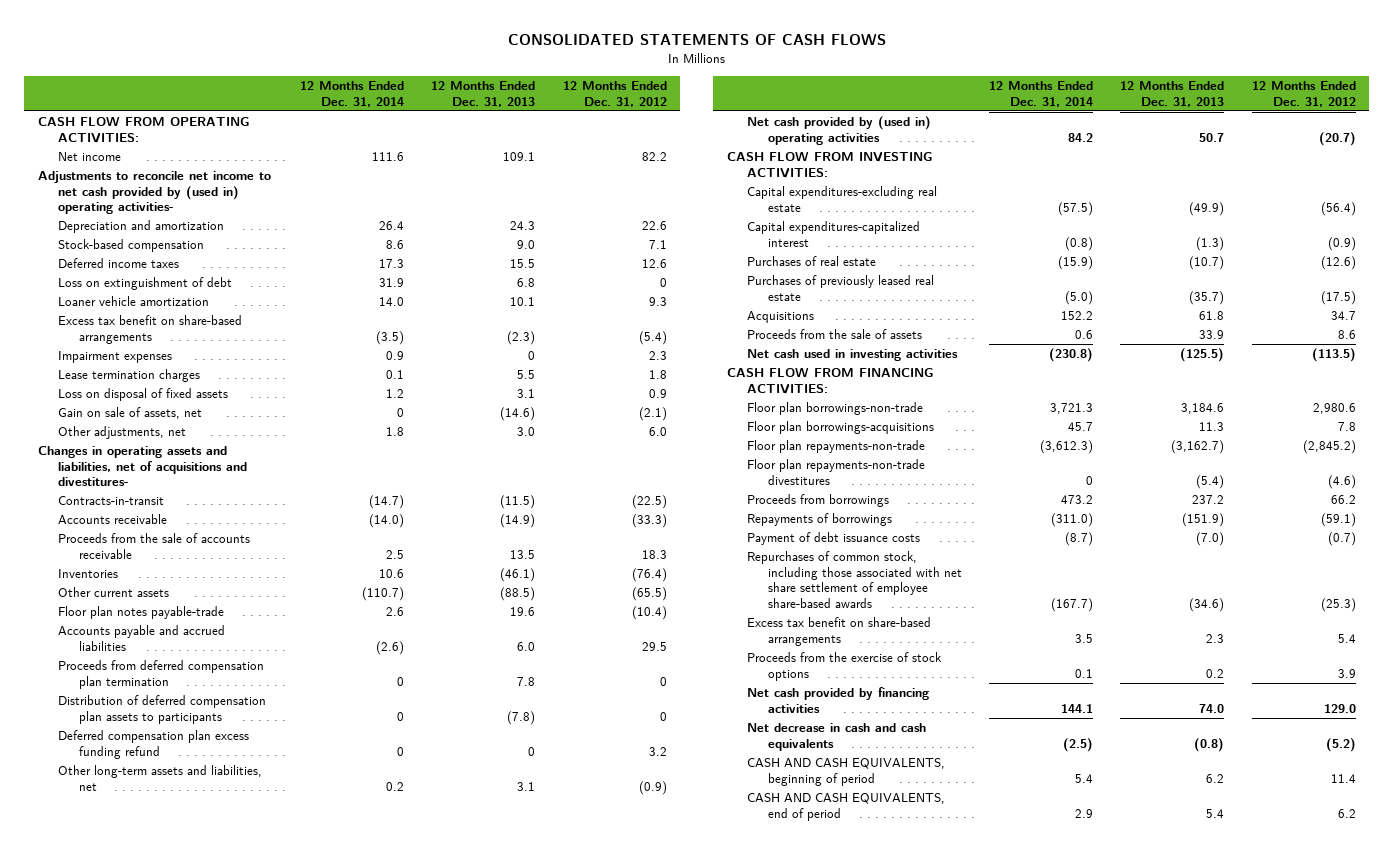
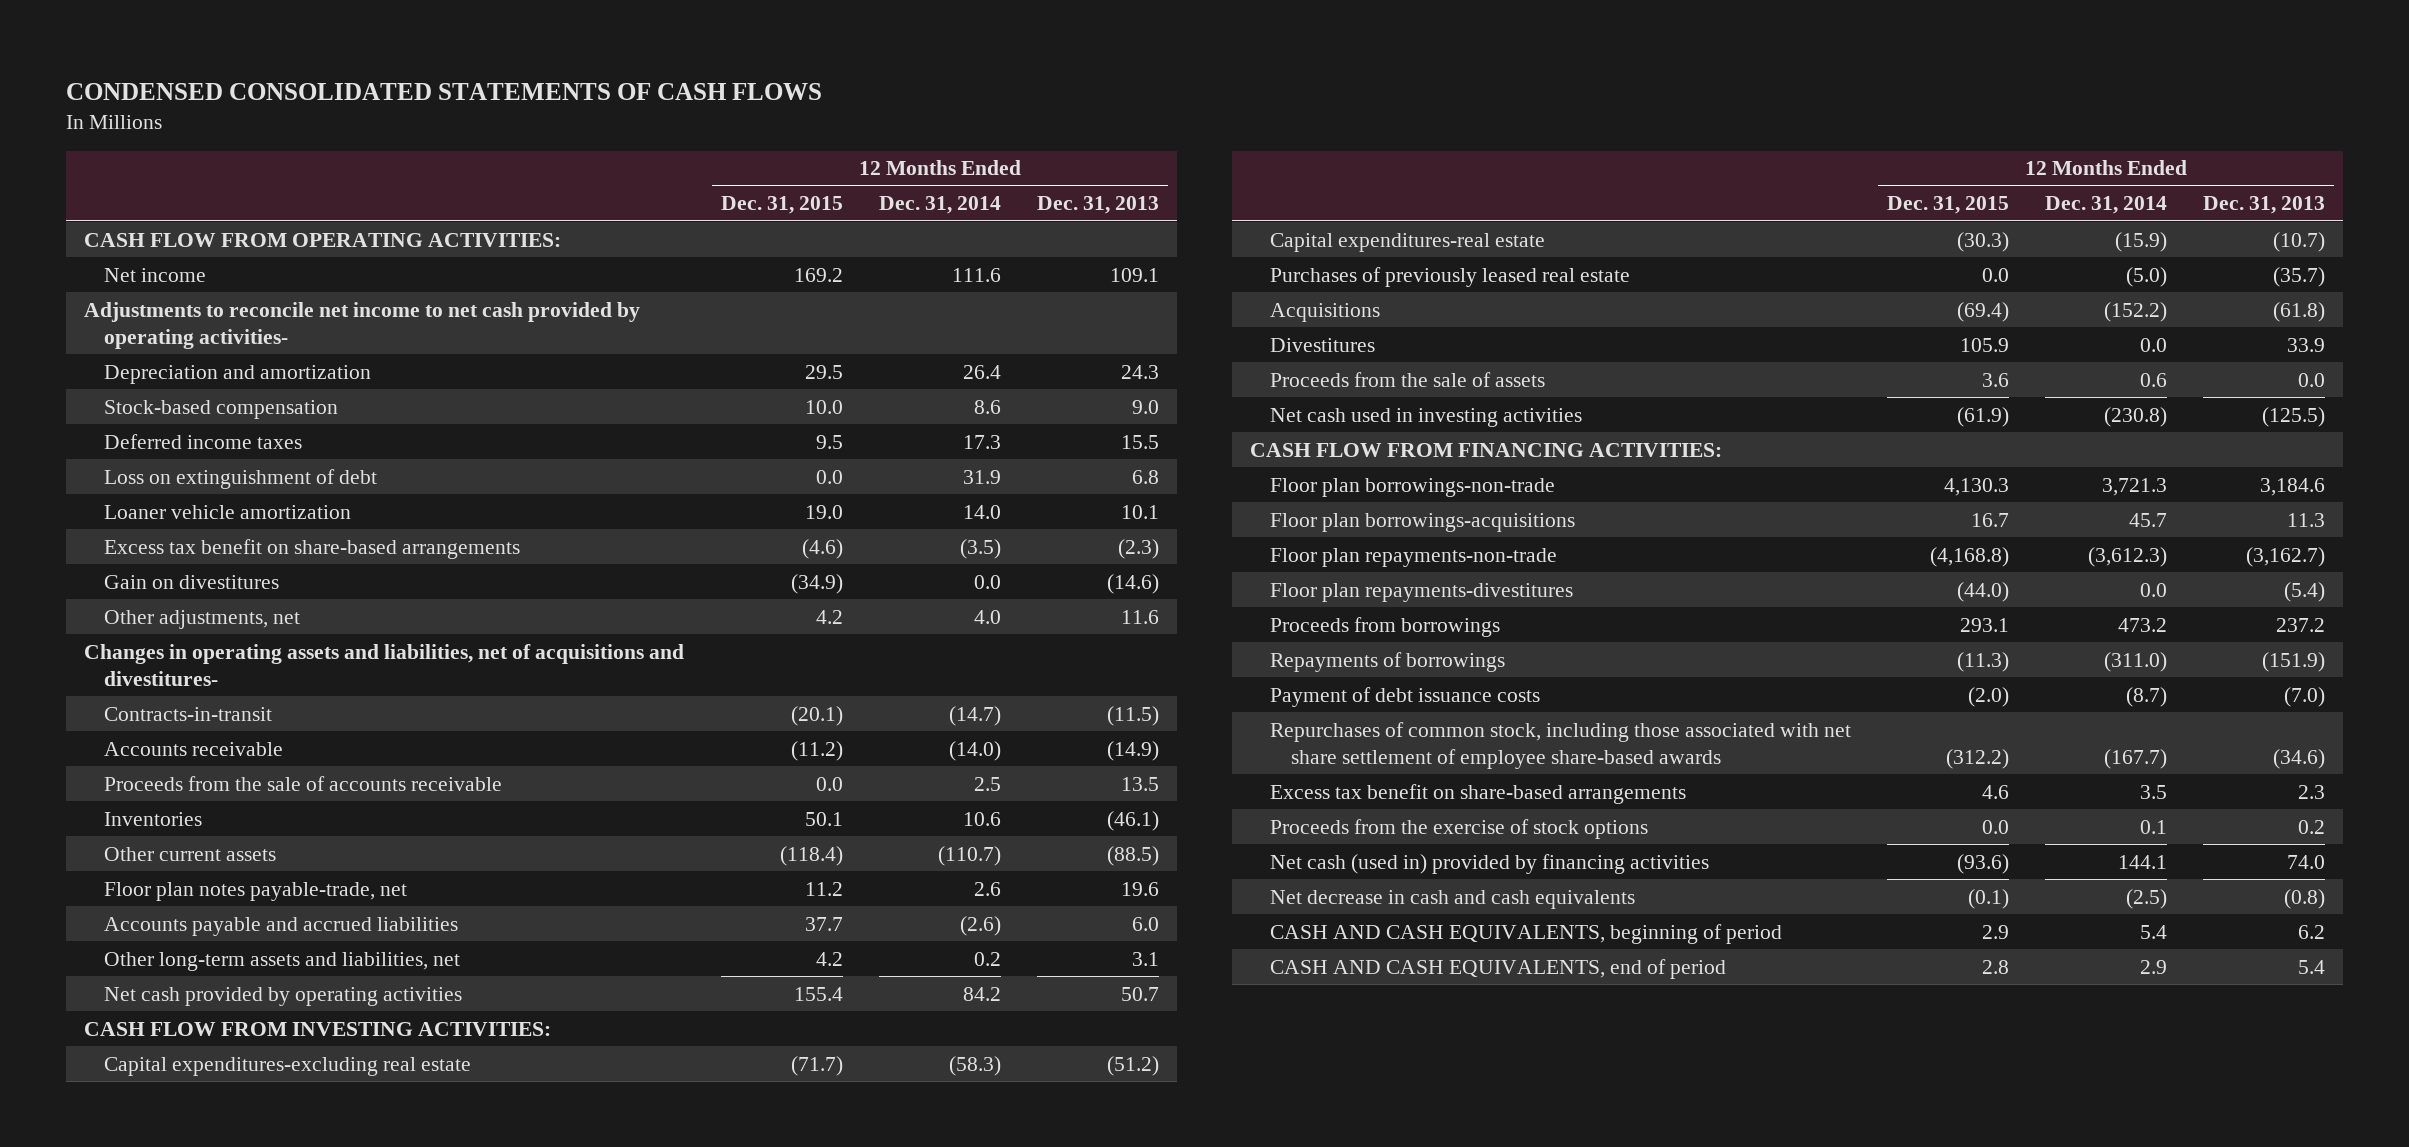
- CONSOLIDATED STATEMENTS OF CASH FLOWS
+ CONDENSED CONSOLIDATED STATEMENTS OF CASH FLOWS
- | 12 Months Ended Dec. 31, 2014 | 12 Months Ended Dec. 31, 2013 | 12 Months Ended Dec. 31, 2012
+ | 12 Months Ended Dec. 31, 2015 | 12 Months Ended Dec. 31, 2014 | 12 Months Ended Dec. 31, 2013
- Adjustments to reconcile net income to net cash provided by (used in) operating activities-
+ Adjustments to reconcile net income to net cash provided by operating activities-
- Impairment expenses | 0.9 | 0 | 2.3
- Lease termination charges | 0.1 | 5.5 | 1.8
- Loss on disposal of fixed assets | 1.2 | 3.1 | 0.9
- Gain on sale of assets, net | 0 | (14.6) | (2.1)
- Other adjustments, net | 1.8 | 3.0 | 6.0
+ Gain on divestitures | (34.9) | 0.0 | (14.6)
+ Other adjustments, net | 4.2 | 4.0 | 11.6
- Floor plan notes payable-trade | 2.6 | 19.6 | (10.4)
+ Floor plan notes payable-trade, net | 11.2 | 2.6 | 19.6
- Proceeds from deferred compensation plan termination | 0 | 7.8 | 0
- Distribution of deferred compensation plan assets to participants | 0 | (7.8) | 0
- Deferred compensation plan excess funding refund | 0 | 0 | 3.2
- Net cash provided by (used in) operating activities | 84.2 | 50.7 | (20.7)
+ Net cash provided by operating activities | 155.4 | 84.2 | 50.7
- Capital expenditures-excluding real estate | (57.5) | (49.9) | (56.4)
- Capital expenditures-capitalized interest | (0.8) | (1.3) | (0.9)
- Purchases of real estate | (15.9) | (10.7) | (12.6)
+ Capital expenditures-excluding real estate | (71.7) | (58.3) | (51.2)
+ Capital expenditures-real estate | (30.3) | (15.9) | (10.7)
- Acquisitions | 152.2 | 61.8 | 34.7
- Proceeds from the sale of assets | 0.6 | 33.9 | 8.6
+ Acquisitions | (69.4) | (152.2) | (61.8)
+ Divestitures | 105.9 | 0.0 | 33.9
+ Proceeds from the sale of assets | 3.6 | 0.6 | 0.0
- Floor plan repayments-non-trade divestitures | 0 | (5.4) | (4.6)
+ Floor plan repayments-divestitures | (44.0) | 0.0 | (5.4)
- Net cash provided by financing activities | 144.1 | 74.0 | 129.0
+ Net cash (used in) provided by financing activities | (93.6) | 144.1 | 74.0

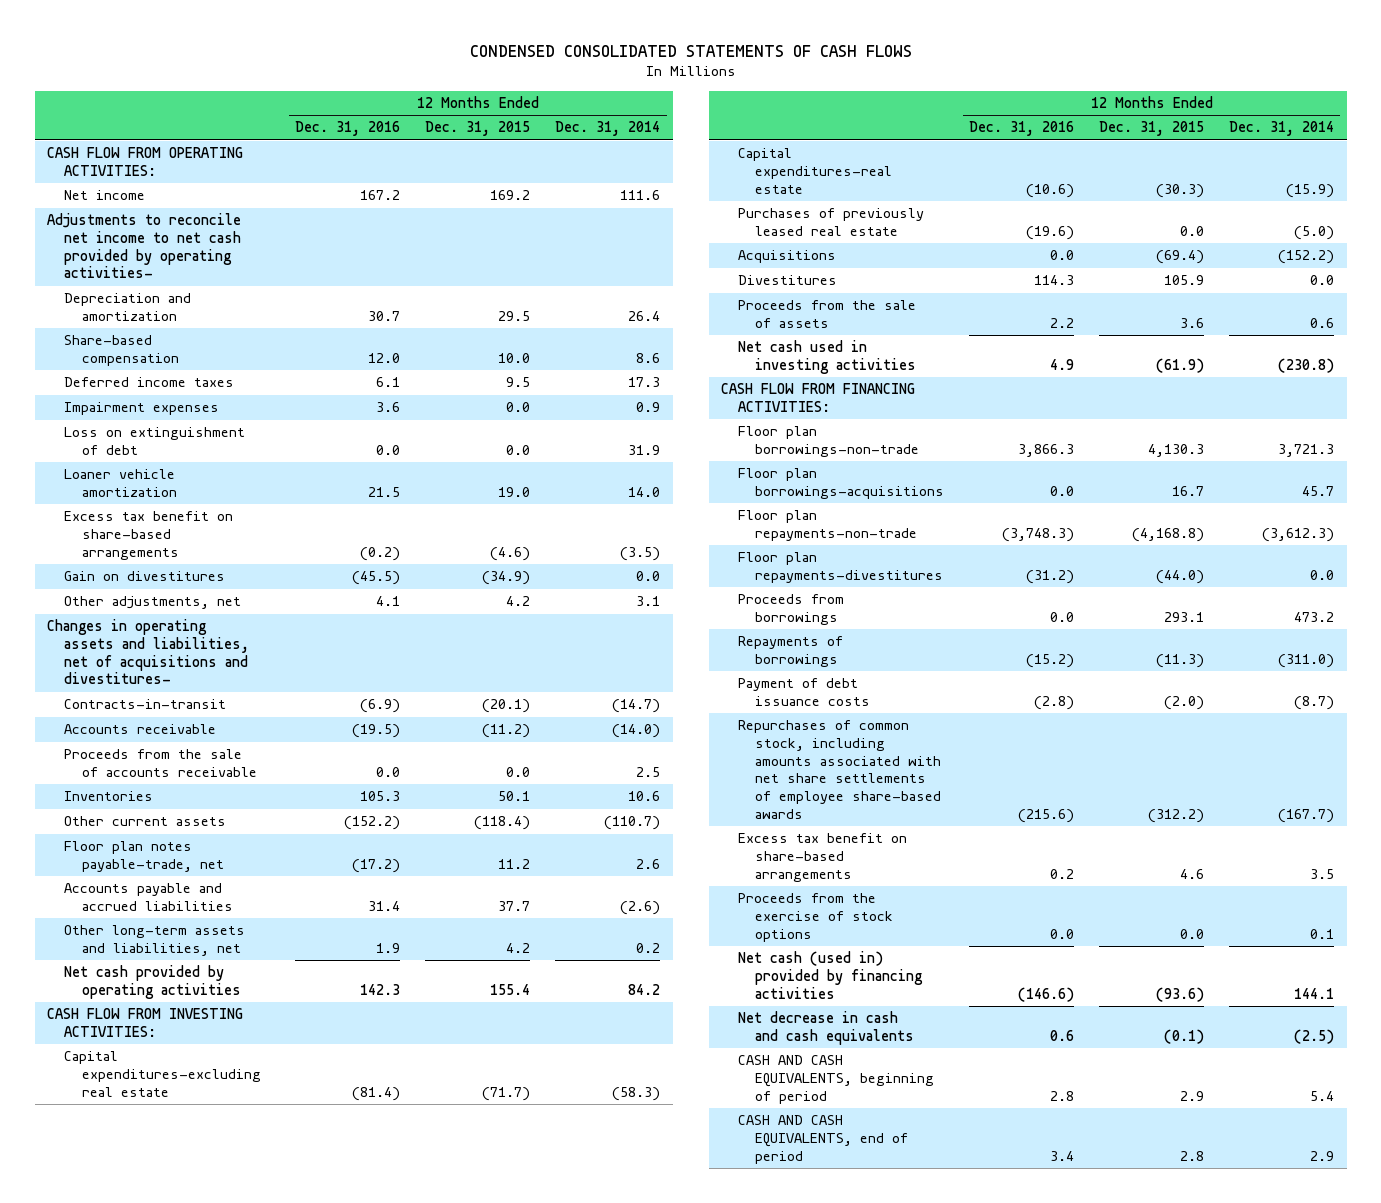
- | 12 Months Ended Dec. 31, 2015 | 12 Months Ended Dec. 31, 2014 | 12 Months Ended Dec. 31, 2013
+ | 12 Months Ended Dec. 31, 2016 | 12 Months Ended Dec. 31, 2015 | 12 Months Ended Dec. 31, 2014
- Stock-based compensation | 10.0 | 8.6 | 9.0
+ Share-based compensation | 12.0 | 10.0 | 8.6
+ Impairment expenses | 3.6 | 0.0 | 0.9
- Other adjustments, net | 4.2 | 4.0 | 11.6
+ Other adjustments, net | 4.1 | 4.2 | 3.1
- Repurchases of common stock, including those associated with net share settlement of employee share-based awards | (312.2) | (167.7) | (34.6)
+ Repurchases of common stock, including amounts associated with net share settlements of employee share-based awards | (215.6) | (312.2) | (167.7)

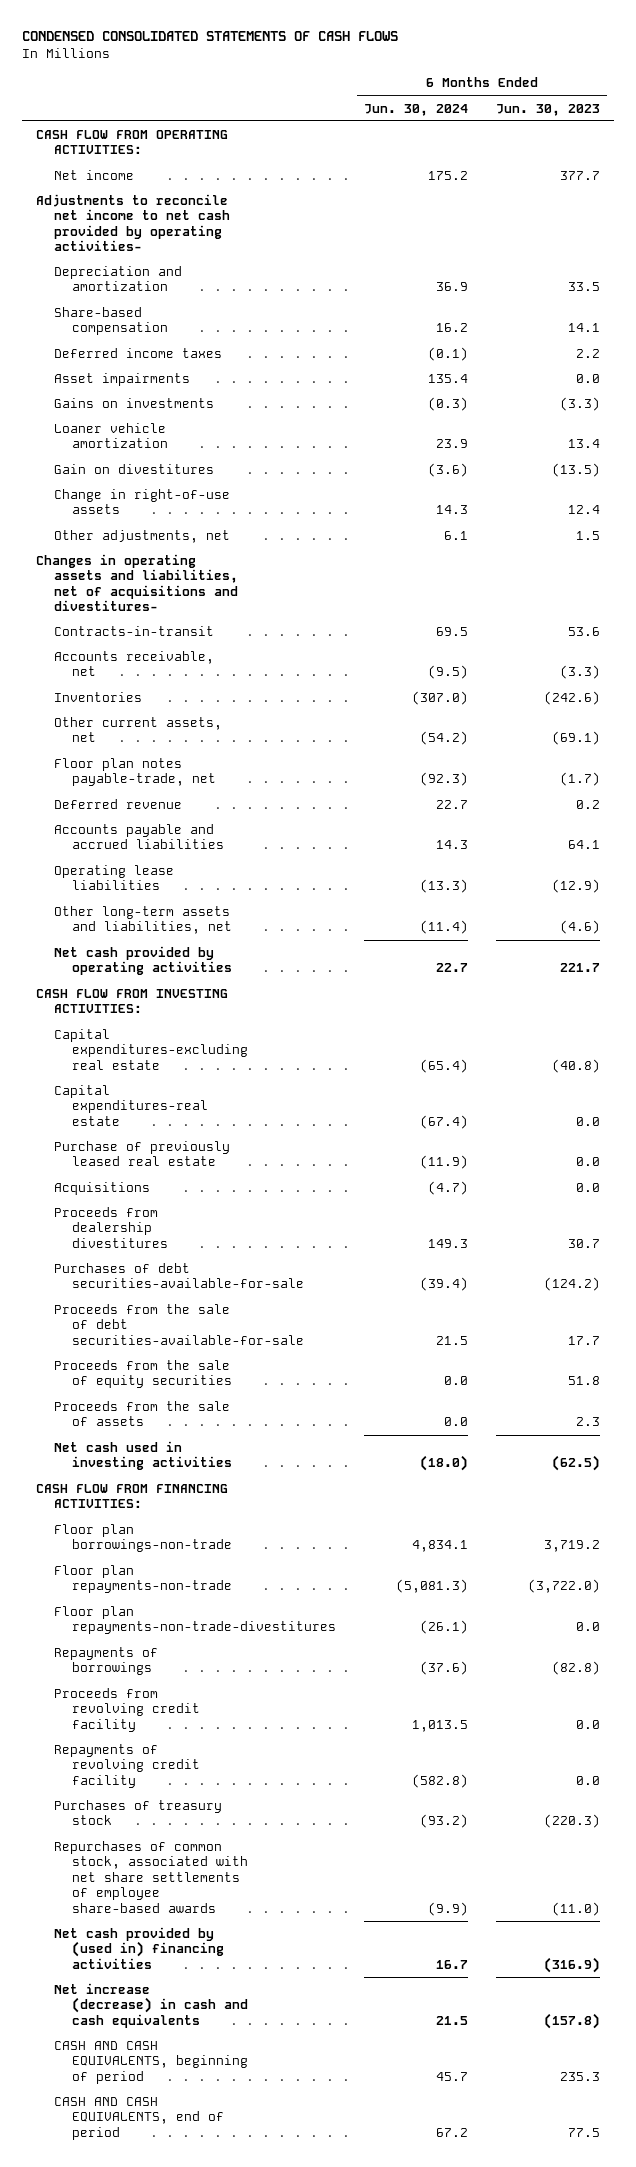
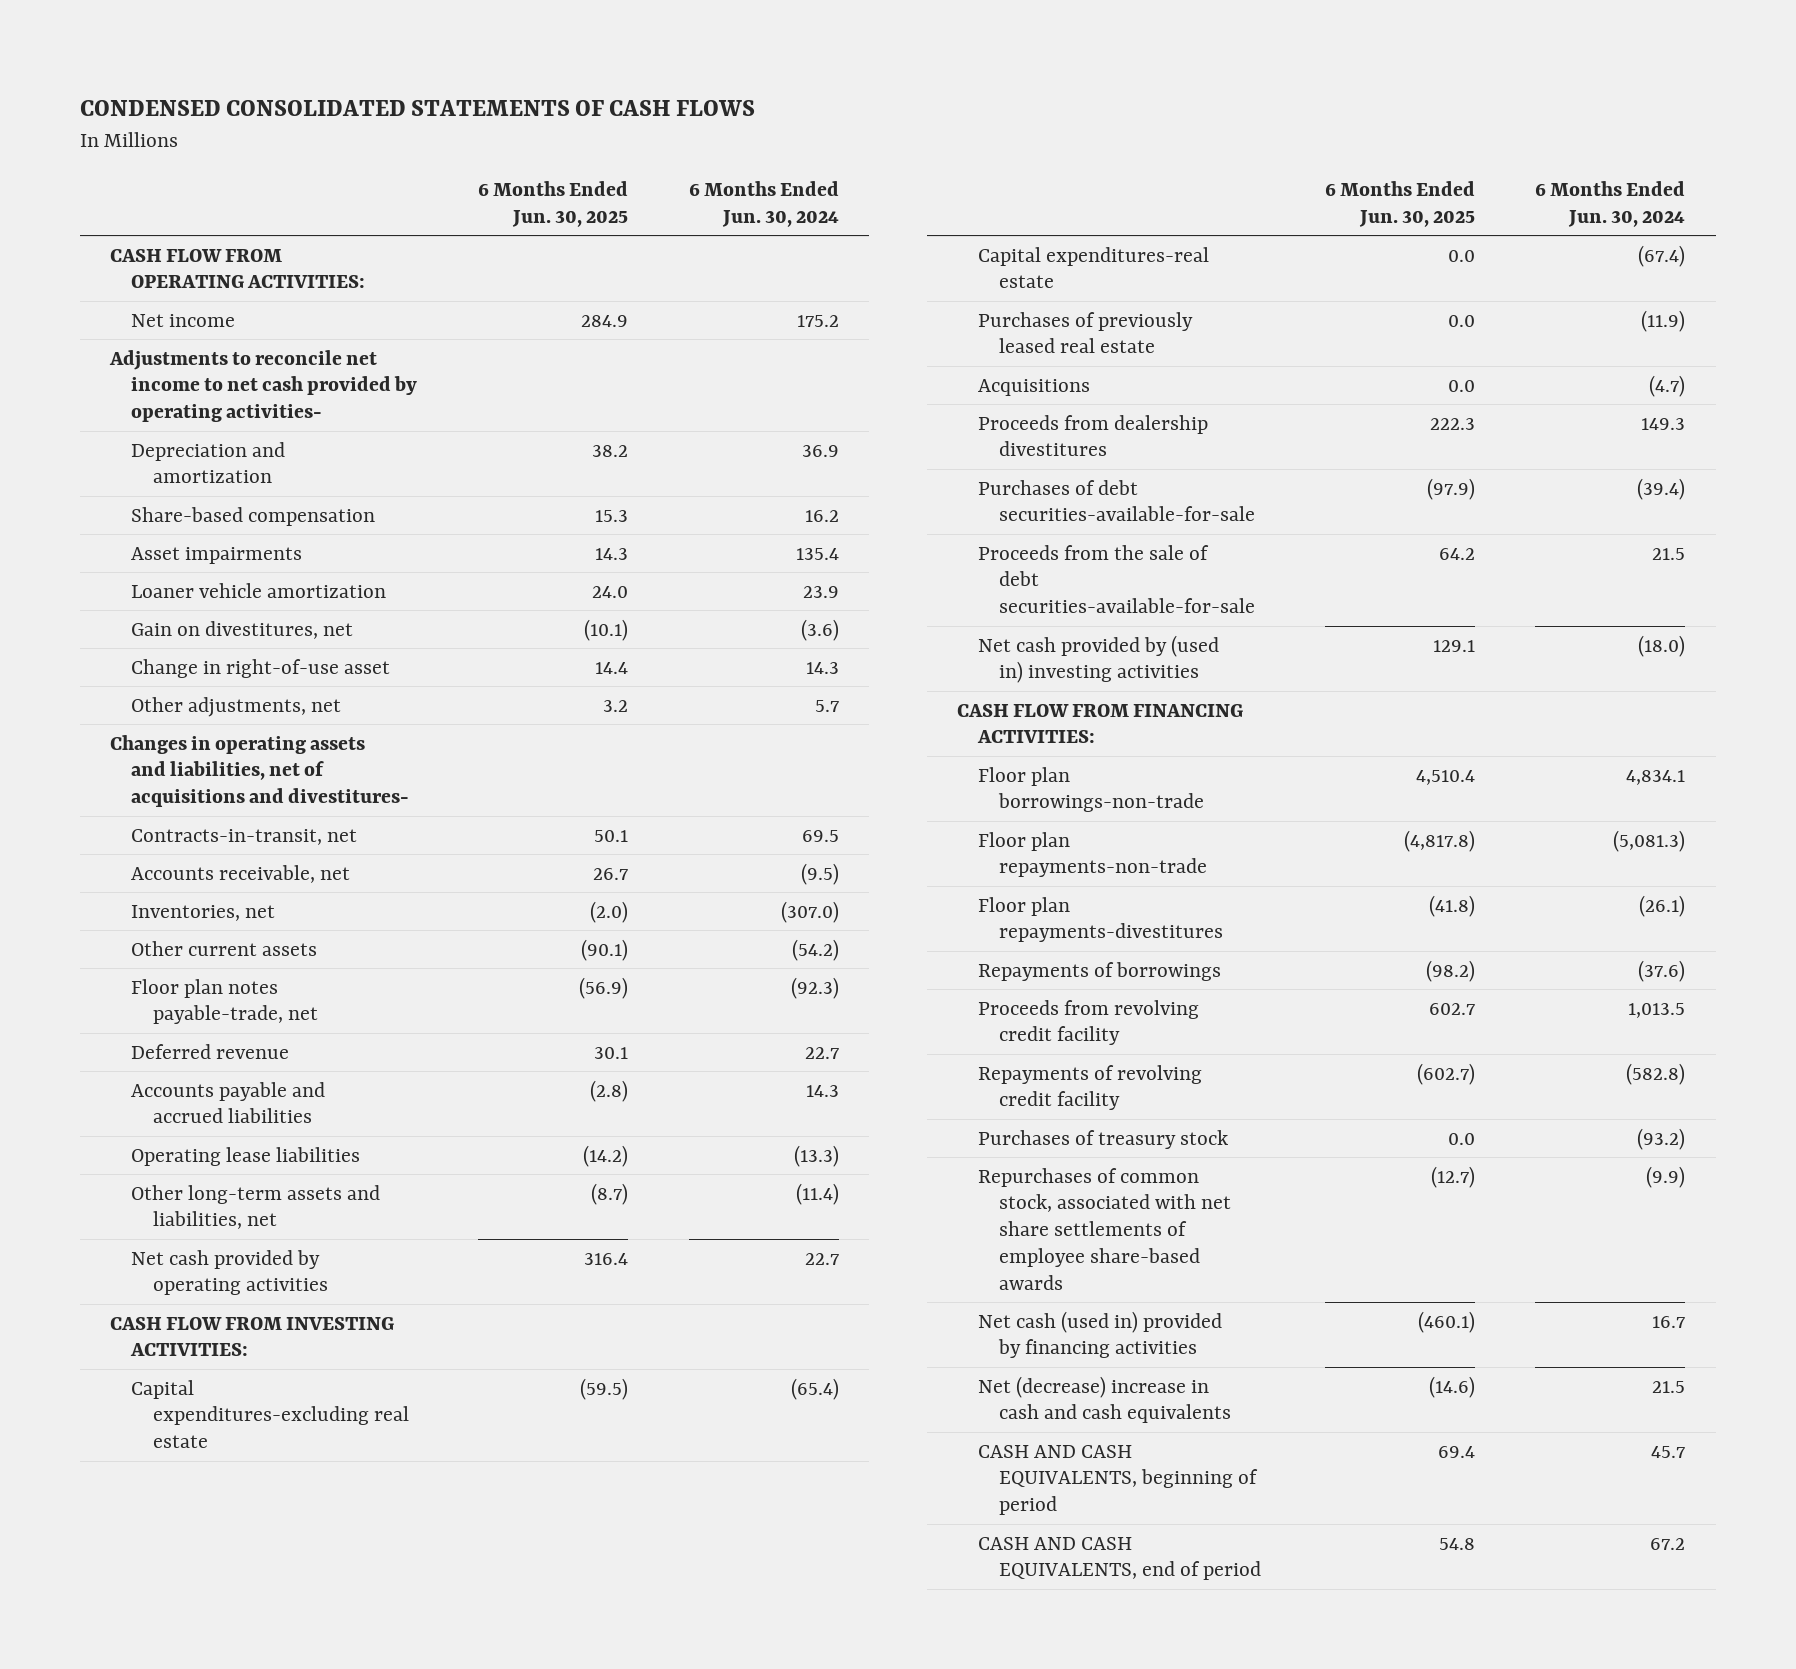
- | 6 Months Ended Jun. 30, 2024 | 6 Months Ended Jun. 30, 2023
+ | 6 Months Ended Jun. 30, 2025 | 6 Months Ended Jun. 30, 2024
- Deferred income taxes | (0.1) | 2.2
- Gains on investments | (0.3) | (3.3)
- Gain on divestitures | (3.6) | (13.5)
- Change in right-of-use assets | 14.3 | 12.4
- Other adjustments, net | 6.1 | 1.5
+ Gain on divestitures, net | (10.1) | (3.6)
+ Change in right-of-use asset | 14.4 | 14.3
+ Other adjustments, net | 3.2 | 5.7
- Contracts-in-transit | 69.5 | 53.6
+ Contracts-in-transit, net | 50.1 | 69.5
- Inventories | (307.0) | (242.6)
- Other current assets, net | (54.2) | (69.1)
+ Inventories, net | (2.0) | (307.0)
+ Other current assets | (90.1) | (54.2)
- Purchase of previously leased real estate | (11.9) | 0.0
+ Purchases of previously leased real estate | 0.0 | (11.9)
- Proceeds from the sale of equity securities | 0.0 | 51.8
- Proceeds from the sale of assets | 0.0 | 2.3
- Net cash used in investing activities | (18.0) | (62.5)
+ Net cash provided by (used in) investing activities | 129.1 | (18.0)
- Floor plan repayments-non-trade-divestitures | (26.1) | 0.0
+ Floor plan repayments-divestitures | (41.8) | (26.1)
- Net cash provided by (used in) financing activities | 16.7 | (316.9)
- Net increase (decrease) in cash and cash equivalents | 21.5 | (157.8)
+ Net cash (used in) provided by financing activities | (460.1) | 16.7
+ Net (decrease) increase in cash and cash equivalents | (14.6) | 21.5

